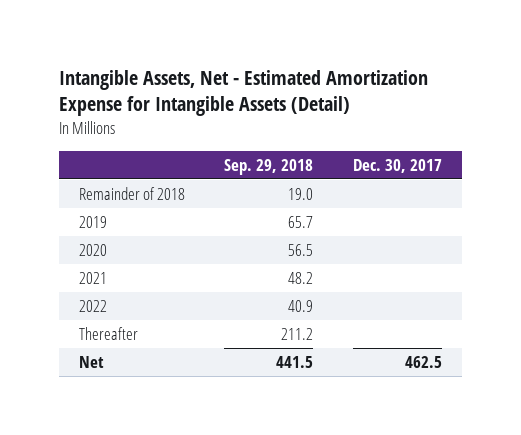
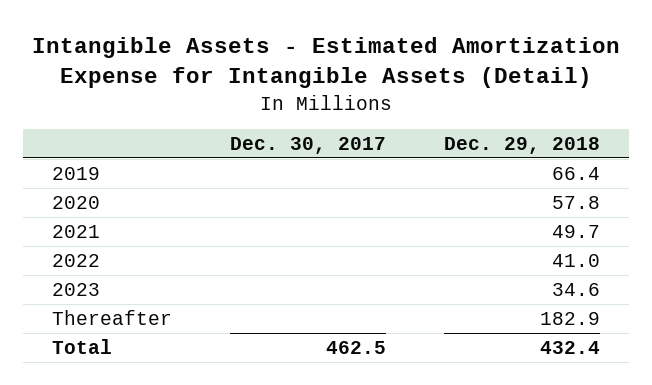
- Intangible Assets, Net - Estimated Amortization Expense for Intangible Assets (Detail)
+ Intangible Assets - Estimated Amortization Expense for Intangible Assets (Detail)
- | Sep. 29, 2018 | Dec. 30, 2017
+ | Dec. 30, 2017 | Dec. 29, 2018
- Remainder of 2018 | 19.0 |
+ 2023 | | 34.6
- Net | 441.5 | 462.5
+ Total | 462.5 | 432.4

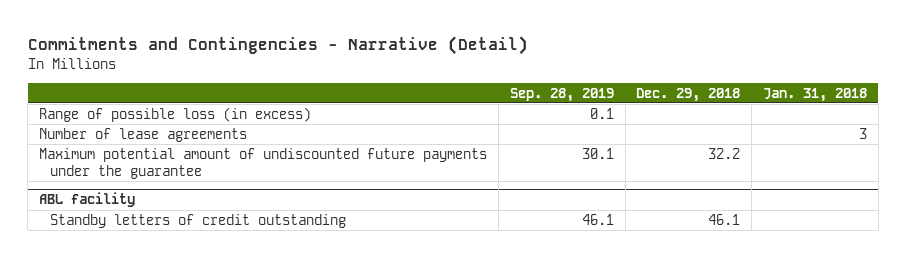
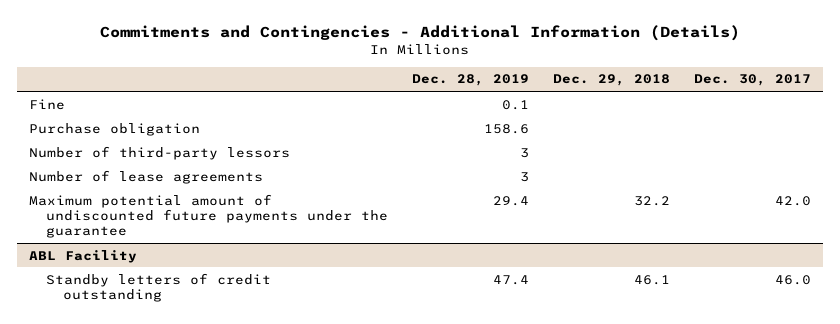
- Commitments and Contingencies - Narrative (Detail)
+ Commitments and Contingencies - Additional Information (Details)
- | Sep. 28, 2019 | Dec. 29, 2018 | Jan. 31, 2018
+ | Dec. 28, 2019 | Dec. 29, 2018 | Dec. 30, 2017
- Range of possible loss (in excess) | 0.1 | |
+ Fine | 0.1 | |
+ Purchase obligation | 158.6 | |
+ Number of third-party lessors | 3 | |
- ABL facility
+ ABL Facility

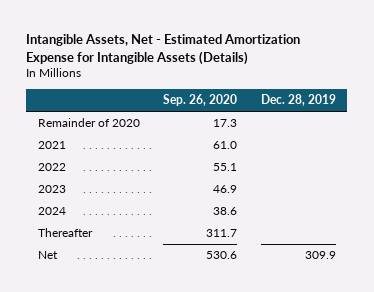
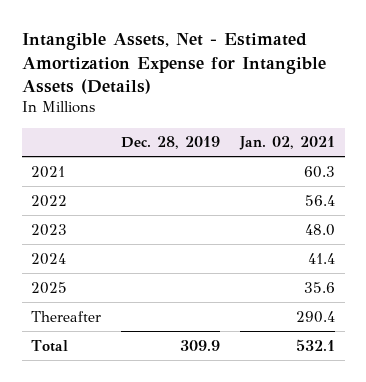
- | Sep. 26, 2020 | Dec. 28, 2019
+ | Dec. 28, 2019 | Jan. 02, 2021
- Remainder of 2020 | 17.3 |
+ 2025 | | 35.6
- Net | 530.6 | 309.9
+ Total | 309.9 | 532.1

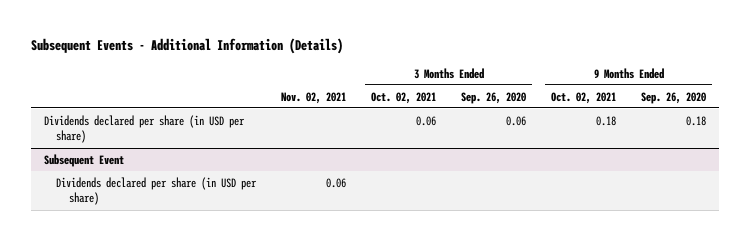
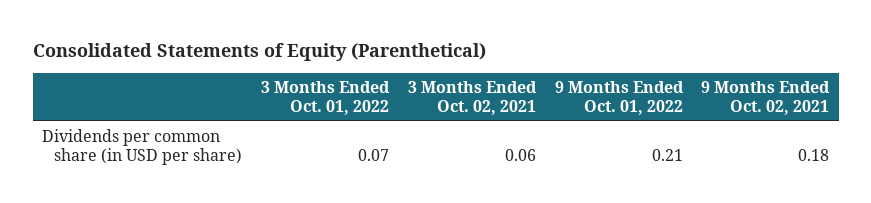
- Subsequent Events - Additional Information (Details)
+ Consolidated Statements of Equity (Parenthetical)
- | Nov. 02, 2021 | 3 Months Ended Oct. 02, 2021 | 3 Months Ended Sep. 26, 2020 | 9 Months Ended Oct. 02, 2021 | 9 Months Ended Sep. 26, 2020
+ | 3 Months Ended Oct. 01, 2022 | 3 Months Ended Oct. 02, 2021 | 9 Months Ended Oct. 01, 2022 | 9 Months Ended Oct. 02, 2021
- Dividends declared per share (in USD per share) | | 0.06 | 0.06 | 0.18 | 0.18
- Subsequent Event
- Dividends declared per share (in USD per share) | 0.06 | | | |
+ Dividends per common share (in USD per share) | 0.07 | 0.06 | 0.21 | 0.18

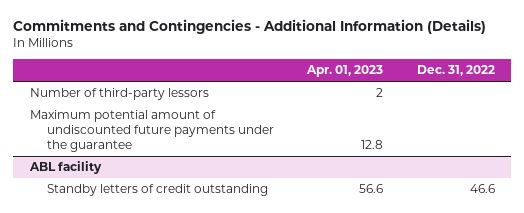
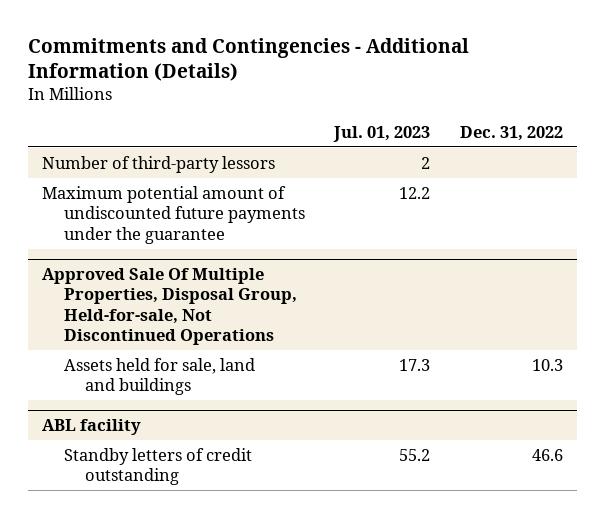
- | Apr. 01, 2023 | Dec. 31, 2022
+ | Jul. 01, 2023 | Dec. 31, 2022
+ Approved Sale Of Multiple Properties, Disposal Group, Held-for-sale, Not Discontinued Operations
+ Assets held for sale, land and buildings | 17.3 | 10.3

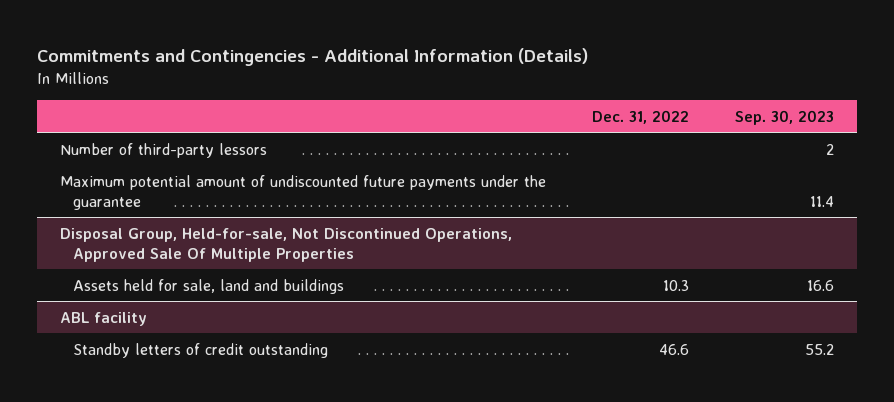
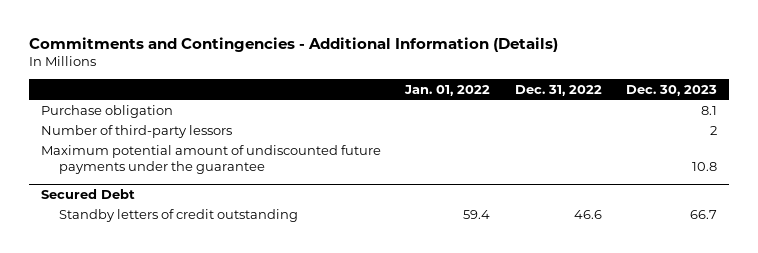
- | Dec. 31, 2022 | Sep. 30, 2023
+ | Jan. 01, 2022 | Dec. 31, 2022 | Dec. 30, 2023
+ Purchase obligation | | | 8.1
- Disposal Group, Held-for-sale, Not Discontinued Operations, Approved Sale Of Multiple Properties
- Assets held for sale, land and buildings | 10.3 | 16.6
- ABL facility
+ Secured Debt

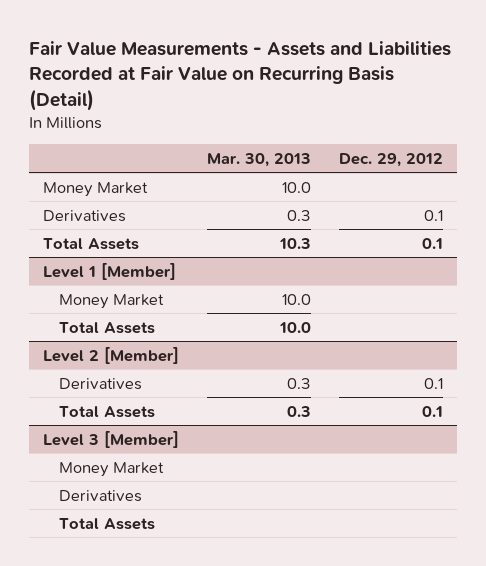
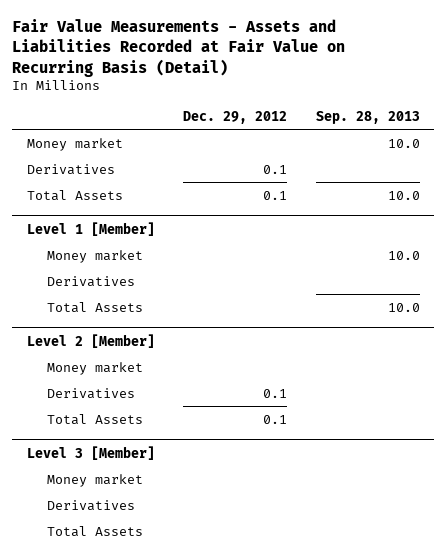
- | Mar. 30, 2013 | Dec. 29, 2012
+ | Dec. 29, 2012 | Sep. 28, 2013
- Money Market | 10.0 |
+ Money market | | 10.0
@ Level 1 [Member]
- Money Market | 10.0 |
+ Money market | | 10.0
+ Derivatives
@ Level 2 [Member]
+ Money market
@ Level 3 [Member]
- Money Market
+ Money market

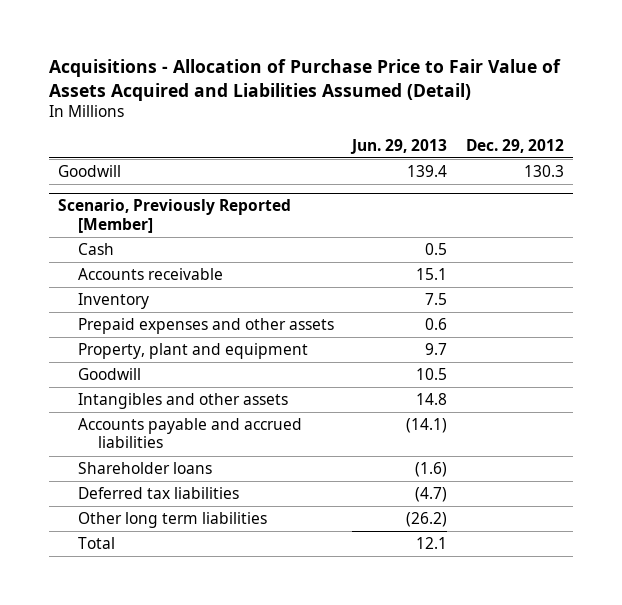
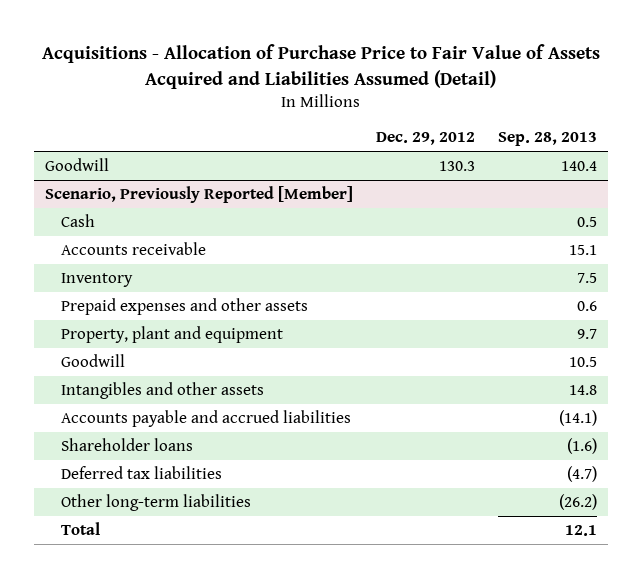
- | Jun. 29, 2013 | Dec. 29, 2012
+ | Dec. 29, 2012 | Sep. 28, 2013
@ Scenario, Previously Reported [Member]
- Other long term liabilities | (26.2) |
+ Other long-term liabilities | | (26.2)

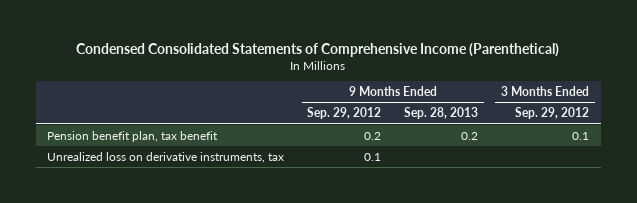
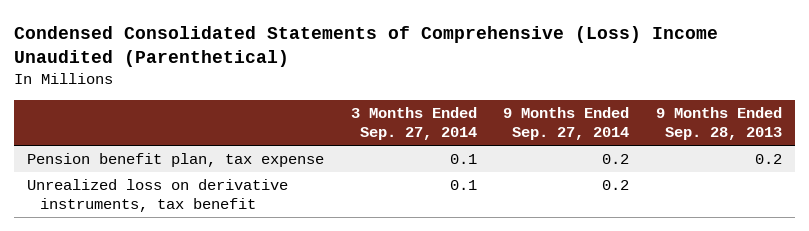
- Condensed Consolidated Statements of Comprehensive Income (Parenthetical)
+ Condensed Consolidated Statements of Comprehensive (Loss) Income Unaudited (Parenthetical)
- | 9 Months Ended Sep. 29, 2012 | 9 Months Ended Sep. 28, 2013 | 3 Months Ended Sep. 29, 2012
+ | 3 Months Ended Sep. 27, 2014 | 9 Months Ended Sep. 27, 2014 | 9 Months Ended Sep. 28, 2013
- Pension benefit plan, tax benefit | 0.2 | 0.2 | 0.1
- Unrealized loss on derivative instruments, tax | 0.1 | |
+ Pension benefit plan, tax expense | 0.1 | 0.2 | 0.2
+ Unrealized loss on derivative instruments, tax benefit | 0.1 | 0.2 |

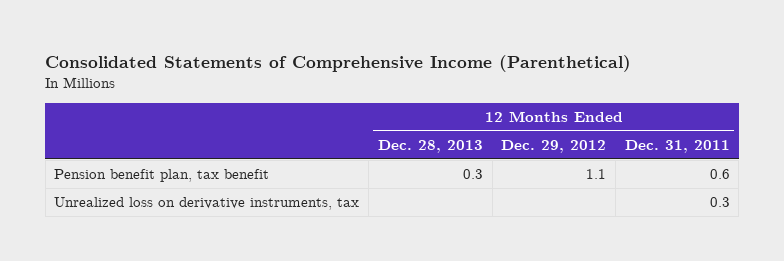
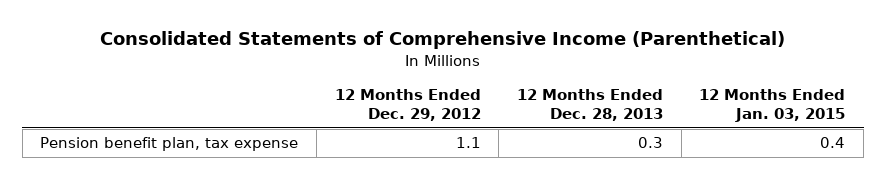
- | 12 Months Ended Dec. 28, 2013 | 12 Months Ended Dec. 29, 2012 | 12 Months Ended Dec. 31, 2011
+ | 12 Months Ended Dec. 29, 2012 | 12 Months Ended Dec. 28, 2013 | 12 Months Ended Jan. 03, 2015
- Pension benefit plan, tax benefit | 0.3 | 1.1 | 0.6
- Unrealized loss on derivative instruments, tax | | | 0.3
+ Pension benefit plan, tax expense | 1.1 | 0.3 | 0.4

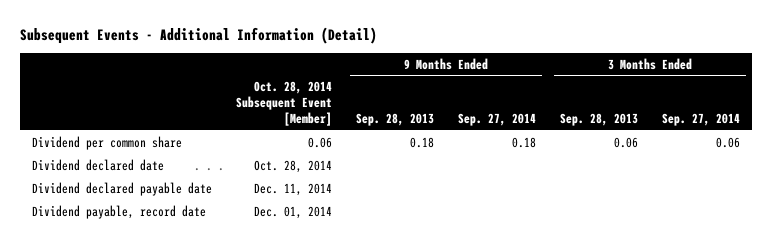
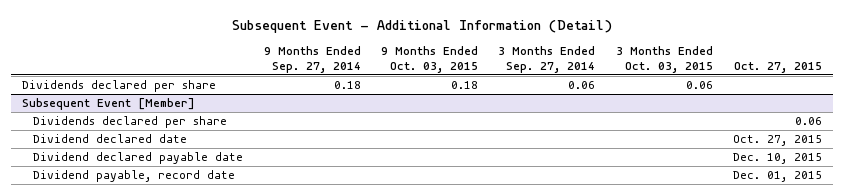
- Subsequent Events - Additional Information (Detail)
+ Subsequent Event - Additional Information (Detail)
- | Oct. 28, 2014 Subsequent Event [Member] | 9 Months Ended Sep. 28, 2013 | 9 Months Ended Sep. 27, 2014 | 3 Months Ended Sep. 28, 2013 | 3 Months Ended Sep. 27, 2014
+ | 9 Months Ended Sep. 27, 2014 | 9 Months Ended Oct. 03, 2015 | 3 Months Ended Sep. 27, 2014 | 3 Months Ended Oct. 03, 2015 | Oct. 27, 2015
- Dividend per common share | 0.06 | 0.18 | 0.18 | 0.06 | 0.06
- Dividend declared date | Oct. 28, 2014 | | | |
- Dividend declared payable date | Dec. 11, 2014 | | | |
- Dividend payable, record date | Dec. 01, 2014 | | | |
+ Dividends declared per share | 0.18 | 0.18 | 0.06 | 0.06 |
+ Subsequent Event [Member]
+ Dividends declared per share | | | | | 0.06
+ Dividend declared date | | | | | Oct. 27, 2015
+ Dividend declared payable date | | | | | Dec. 10, 2015
+ Dividend payable, record date | | | | | Dec. 01, 2015

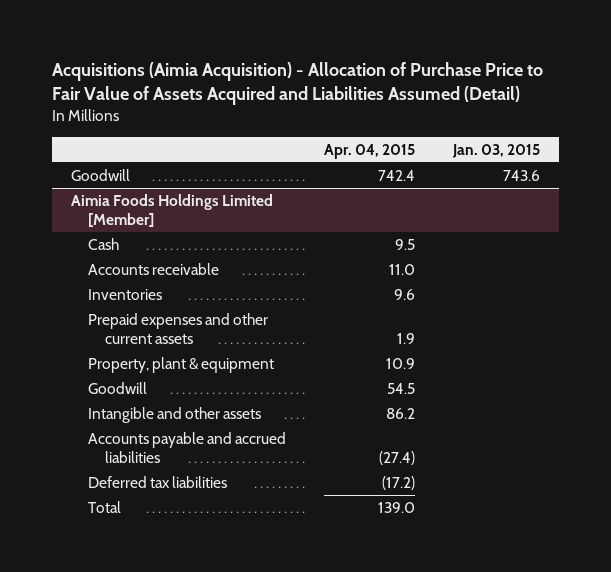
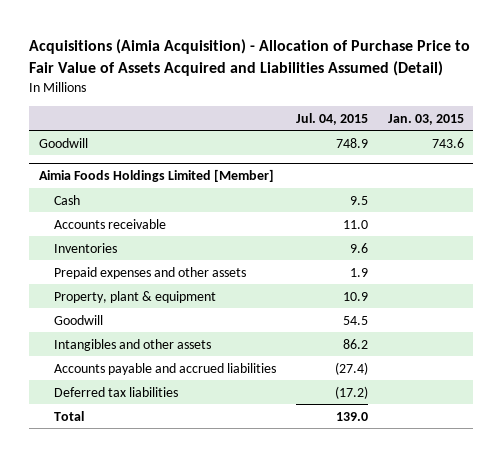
- | Apr. 04, 2015 | Jan. 03, 2015
+ | Jul. 04, 2015 | Jan. 03, 2015
@ Aimia Foods Holdings Limited [Member]
- Prepaid expenses and other current assets | 1.9 |
+ Prepaid expenses and other assets | 1.9 |
- Intangible and other assets | 86.2 |
+ Intangibles and other assets | 86.2 |

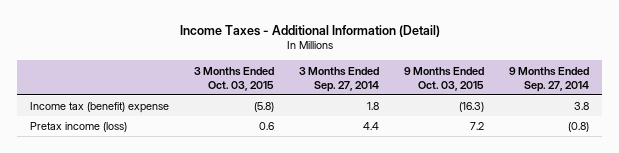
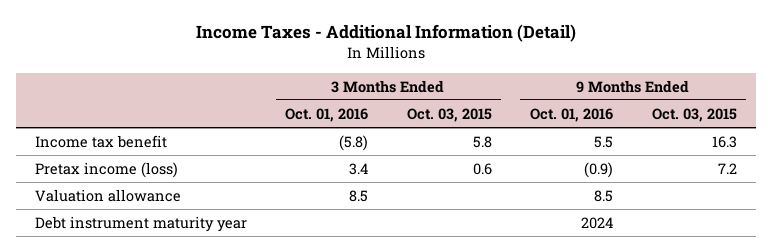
- | 3 Months Ended Oct. 03, 2015 | 3 Months Ended Sep. 27, 2014 | 9 Months Ended Oct. 03, 2015 | 9 Months Ended Sep. 27, 2014
+ | 3 Months Ended Oct. 01, 2016 | 3 Months Ended Oct. 03, 2015 | 9 Months Ended Oct. 01, 2016 | 9 Months Ended Oct. 03, 2015
- Income tax (benefit) expense | (5.8) | 1.8 | (16.3) | 3.8
+ Income tax benefit | (5.8) | 5.8 | 5.5 | 16.3
+ Valuation allowance | 8.5 | | 8.5 |
+ Debt instrument maturity year | | | 2024 |

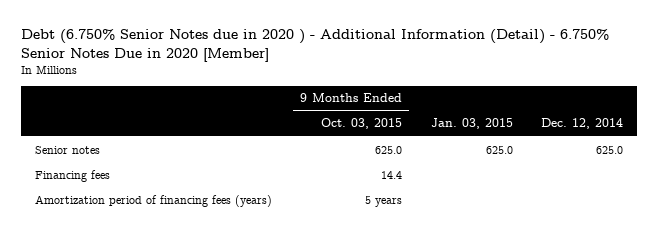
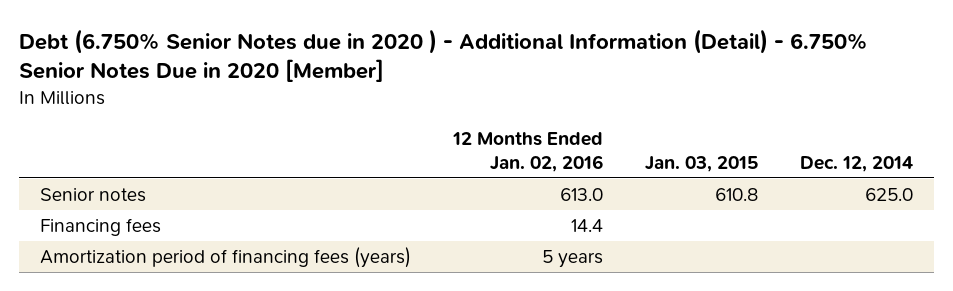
- | 9 Months Ended Oct. 03, 2015 | Jan. 03, 2015 | Dec. 12, 2014
+ | 12 Months Ended Jan. 02, 2016 | Jan. 03, 2015 | Dec. 12, 2014
- Senior notes | 625.0 | 625.0 | 625.0
+ Senior notes | 613.0 | 610.8 | 625.0

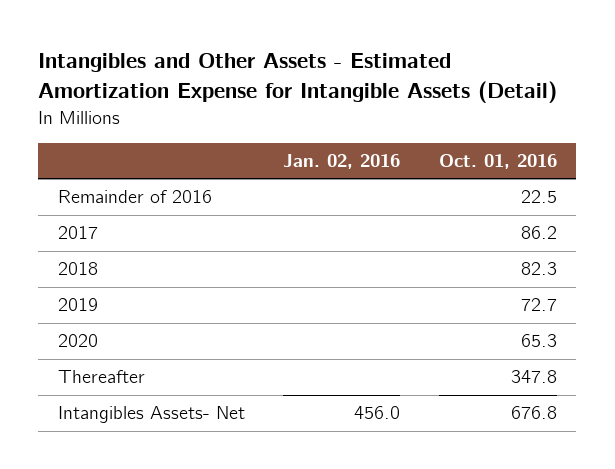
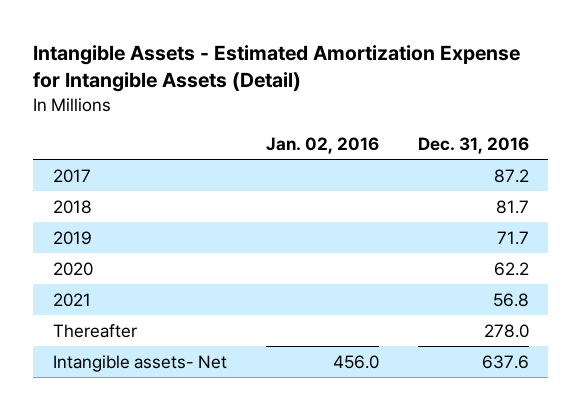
- Intangibles and Other Assets - Estimated Amortization Expense for Intangible Assets (Detail)
+ Intangible Assets - Estimated Amortization Expense for Intangible Assets (Detail)
- | Jan. 02, 2016 | Oct. 01, 2016
+ | Jan. 02, 2016 | Dec. 31, 2016
- Remainder of 2016 | | 22.5
+ 2021 | | 56.8
- Intangibles Assets- Net | 456.0 | 676.8
+ Intangible assets- Net | 456.0 | 637.6

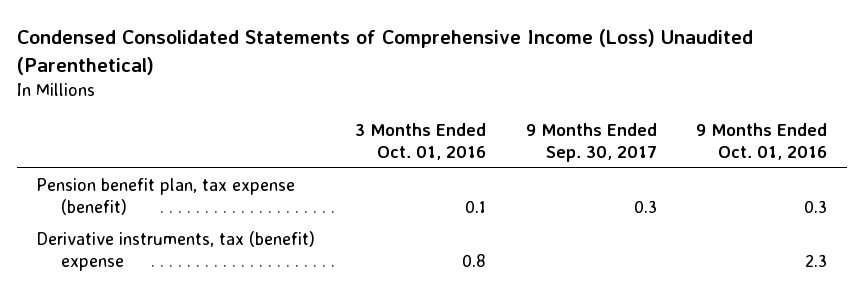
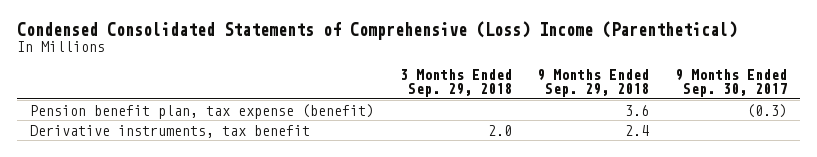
- Condensed Consolidated Statements of Comprehensive Income (Loss) Unaudited (Parenthetical)
+ Condensed Consolidated Statements of Comprehensive (Loss) Income (Parenthetical)
- | 3 Months Ended Oct. 01, 2016 | 9 Months Ended Sep. 30, 2017 | 9 Months Ended Oct. 01, 2016
+ | 3 Months Ended Sep. 29, 2018 | 9 Months Ended Sep. 29, 2018 | 9 Months Ended Sep. 30, 2017
- Pension benefit plan, tax expense (benefit) | 0.1 | 0.3 | 0.3
- Derivative instruments, tax (benefit) expense | 0.8 | | 2.3
+ Pension benefit plan, tax expense (benefit) | | 3.6 | (0.3)
+ Derivative instruments, tax benefit | 2.0 | 2.4 |

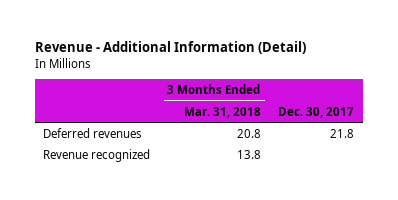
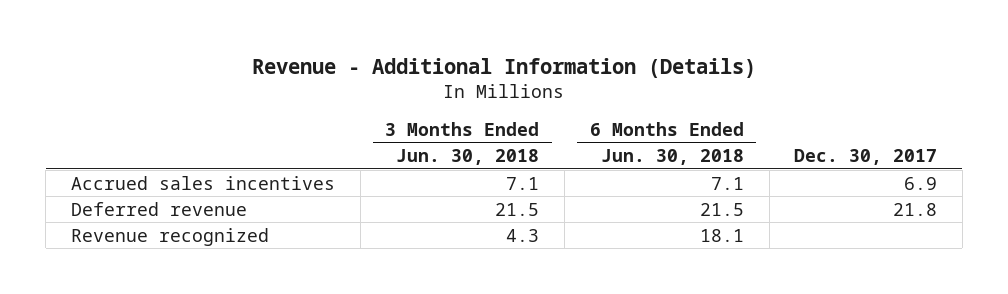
- Revenue - Additional Information (Detail)
+ Revenue - Additional Information (Details)
- | 3 Months Ended Mar. 31, 2018 | Dec. 30, 2017
+ | 3 Months Ended Jun. 30, 2018 | 6 Months Ended Jun. 30, 2018 | Dec. 30, 2017
- Deferred revenues | 20.8 | 21.8
+ Accrued sales incentives | 7.1 | 7.1 | 6.9
+ Deferred revenue | 21.5 | 21.5 | 21.8

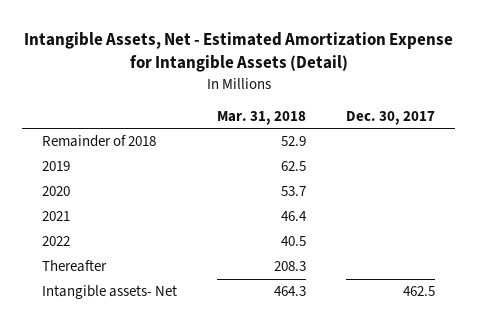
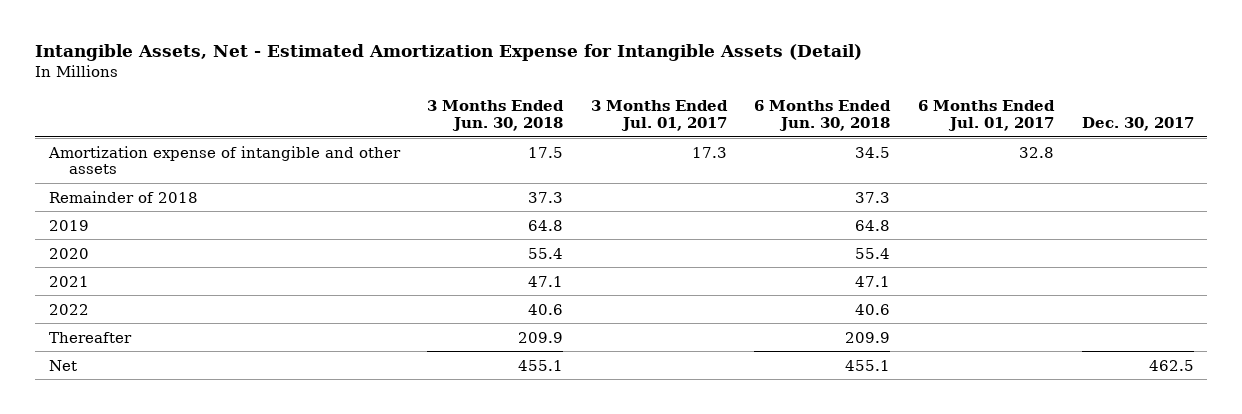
- | Mar. 31, 2018 | Dec. 30, 2017
+ | 3 Months Ended Jun. 30, 2018 | 3 Months Ended Jul. 01, 2017 | 6 Months Ended Jun. 30, 2018 | 6 Months Ended Jul. 01, 2017 | Dec. 30, 2017
+ Amortization expense of intangible and other assets | 17.5 | 17.3 | 34.5 | 32.8 |
- Intangible assets- Net | 464.3 | 462.5
+ Net | 455.1 | | 455.1 | | 462.5

